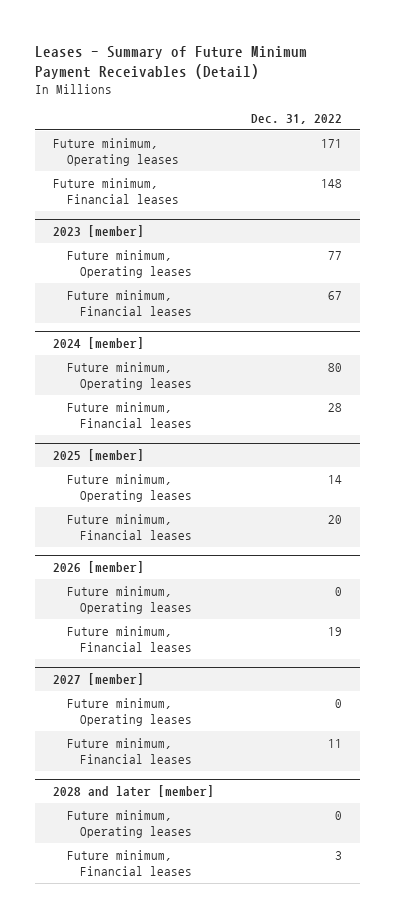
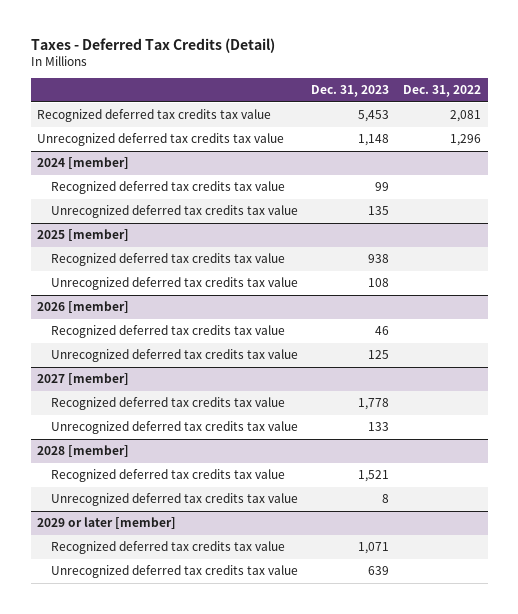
- Leases - Summary of Future Minimum Payment Receivables (Detail)
+ Taxes - Deferred Tax Credits (Detail)
- | Dec. 31, 2022
+ | Dec. 31, 2023 | Dec. 31, 2022
- Future minimum, Operating leases | 171
- Future minimum, Financial leases | 148
- 2023 [member]
- Future minimum, Operating leases | 77
- Future minimum, Financial leases | 67
+ Recognized deferred tax credits tax value | 5,453 | 2,081
+ Unrecognized deferred tax credits tax value | 1,148 | 1,296
@ 2024 [member]
- Future minimum, Operating leases | 80
- Future minimum, Financial leases | 28
+ Recognized deferred tax credits tax value | 99 |
+ Unrecognized deferred tax credits tax value | 135 |
@ 2025 [member]
- Future minimum, Operating leases | 14
- Future minimum, Financial leases | 20
+ Recognized deferred tax credits tax value | 938 |
+ Unrecognized deferred tax credits tax value | 108 |
@ 2026 [member]
- Future minimum, Operating leases | 0
- Future minimum, Financial leases | 19
+ Recognized deferred tax credits tax value | 46 |
+ Unrecognized deferred tax credits tax value | 125 |
@ 2027 [member]
- Future minimum, Operating leases | 0
- Future minimum, Financial leases | 11
- 2028 and later [member]
- Future minimum, Operating leases | 0
- Future minimum, Financial leases | 3
@ 2027 [member]
+ Recognized deferred tax credits tax value | 1,778 |
+ Unrecognized deferred tax credits tax value | 133 |
+ 2028 [member]
+ Recognized deferred tax credits tax value | 1,521 |
+ Unrecognized deferred tax credits tax value | 8 |
+ 2029 or later [member]
+ Recognized deferred tax credits tax value | 1,071 |
+ Unrecognized deferred tax credits tax value | 639 |

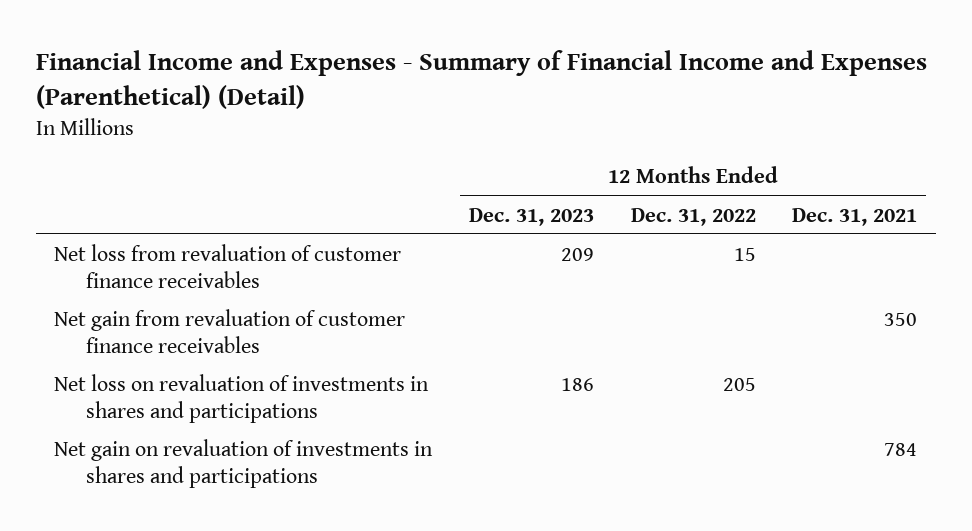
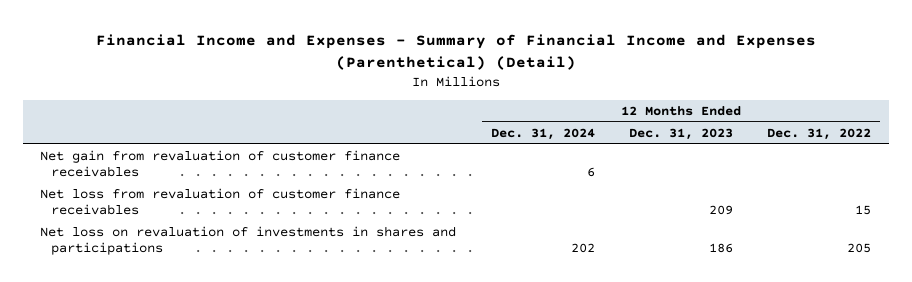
- | 12 Months Ended Dec. 31, 2023 | 12 Months Ended Dec. 31, 2022 | 12 Months Ended Dec. 31, 2021
+ | 12 Months Ended Dec. 31, 2024 | 12 Months Ended Dec. 31, 2023 | 12 Months Ended Dec. 31, 2022
moved down: Net loss from revaluation of customer finance receivables | | 209 | 15
- Net gain on revaluation of investments in shares and participations | | | 784

